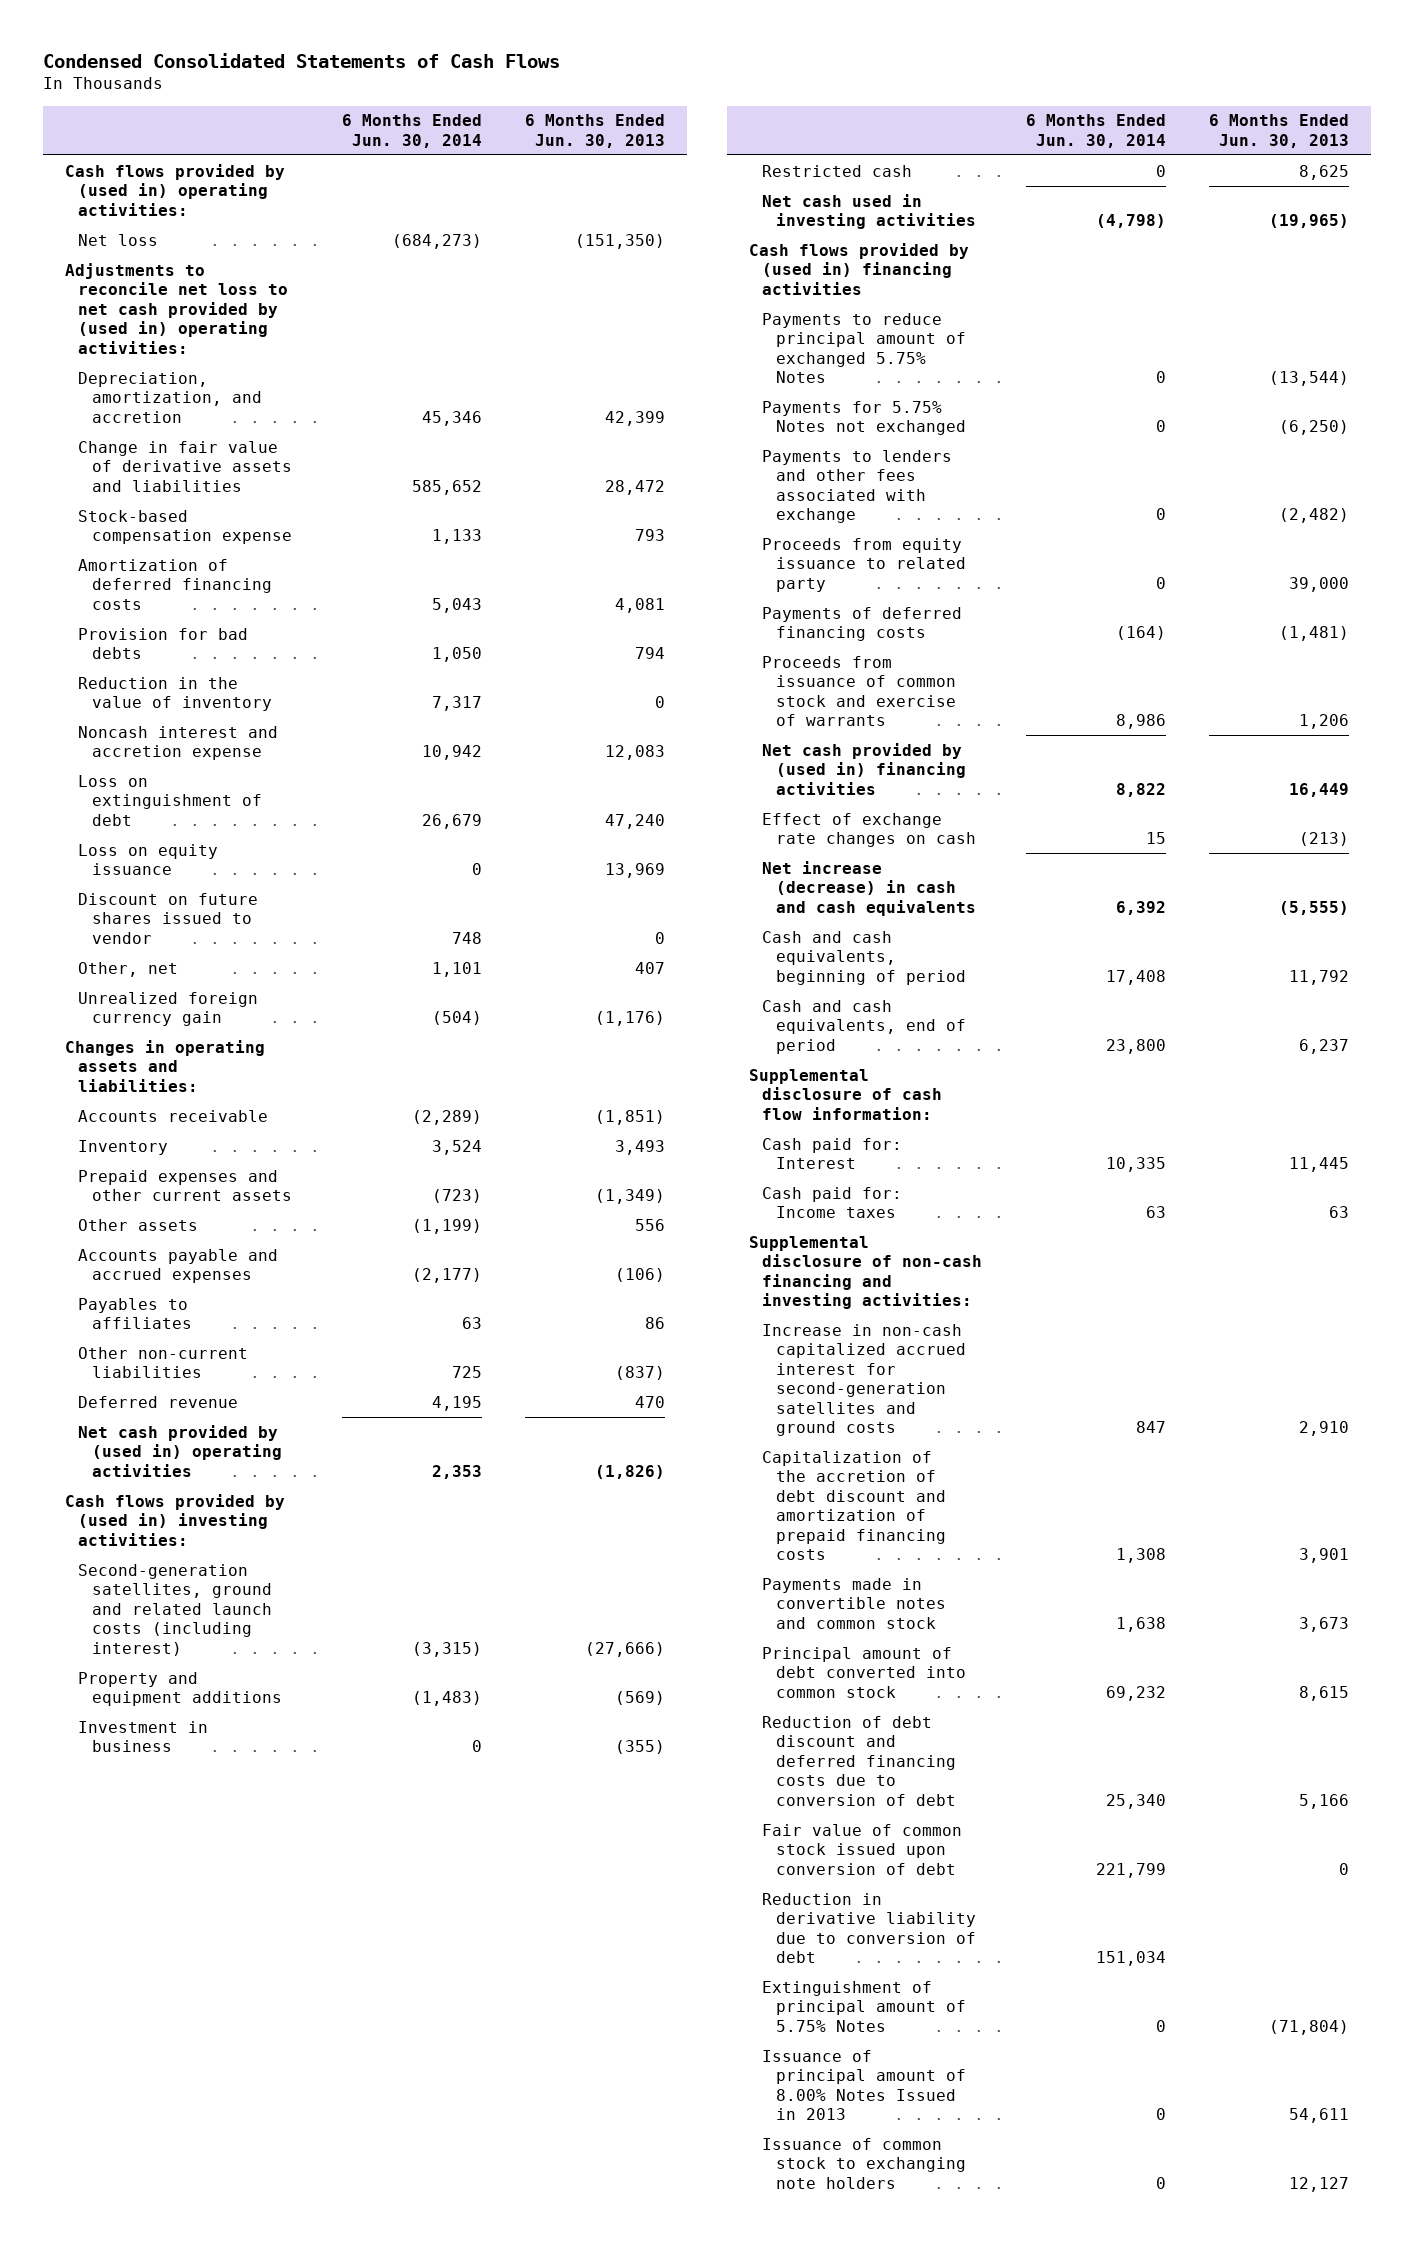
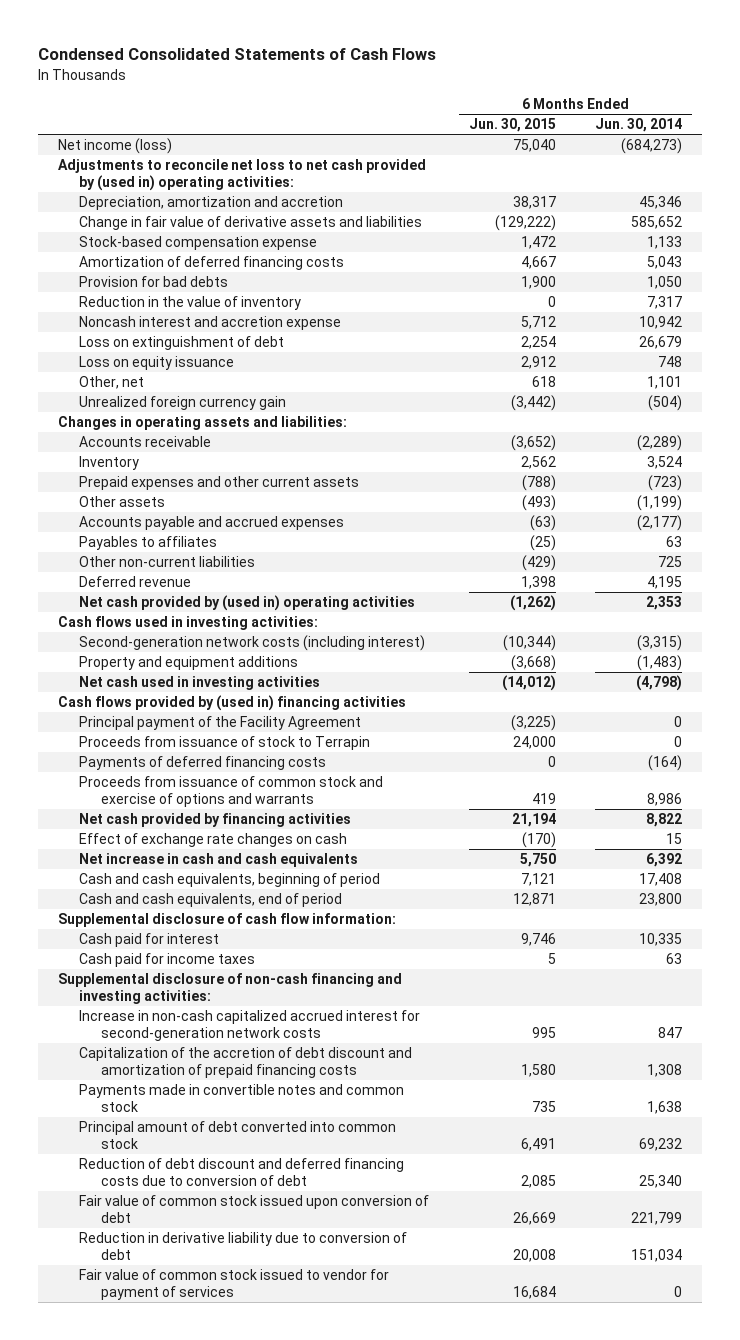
- | 6 Months Ended Jun. 30, 2014 | 6 Months Ended Jun. 30, 2013
+ | 6 Months Ended Jun. 30, 2015 | 6 Months Ended Jun. 30, 2014
- Cash flows provided by (used in) operating activities:
- Net loss | (684,273) | (151,350)
+ Net income (loss) | 75,040 | (684,273)
- Depreciation, amortization, and accretion | 45,346 | 42,399
+ Depreciation, amortization and accretion | 38,317 | 45,346
- Loss on equity issuance | 0 | 13,969
- Discount on future shares issued to vendor | 748 | 0
+ Loss on equity issuance | 2,912 | 748
- Cash flows provided by (used in) investing activities:
- Second-generation satellites, ground and related launch costs (including interest) | (3,315) | (27,666)
+ Cash flows used in investing activities:
+ Second-generation network costs (including interest) | (10,344) | (3,315)
- Investment in business | 0 | (355)
- Restricted cash | 0 | 8,625
- Payments to reduce principal amount of exchanged 5.75% Notes | 0 | (13,544)
- Payments for 5.75% Notes not exchanged | 0 | (6,250)
- Payments to lenders and other fees associated with exchange | 0 | (2,482)
- Proceeds from equity issuance to related party | 0 | 39,000
+ Principal payment of the Facility Agreement | (3,225) | 0
+ Proceeds from issuance of stock to Terrapin | 24,000 | 0
- Proceeds from issuance of common stock and exercise of warrants | 8,986 | 1,206
- Net cash provided by (used in) financing activities | 8,822 | 16,449
+ Proceeds from issuance of common stock and exercise of options and warrants | 419 | 8,986
+ Net cash provided by financing activities | 21,194 | 8,822
- Net increase (decrease) in cash and cash equivalents | 6,392 | (5,555)
+ Net increase in cash and cash equivalents | 5,750 | 6,392
- Cash paid for: Interest | 10,335 | 11,445
- Cash paid for: Income taxes | 63 | 63
+ Cash paid for interest | 9,746 | 10,335
+ Cash paid for income taxes | 5 | 63
- Increase in non-cash capitalized accrued interest for second-generation satellites and ground costs | 847 | 2,910
+ Increase in non-cash capitalized accrued interest for second-generation network costs | 995 | 847
- Extinguishment of principal amount of 5.75% Notes | 0 | (71,804)
- Issuance of principal amount of 8.00% Notes Issued in 2013 | 0 | 54,611
- Issuance of common stock to exchanging note holders | 0 | 12,127
+ Fair value of common stock issued to vendor for payment of services | 16,684 | 0

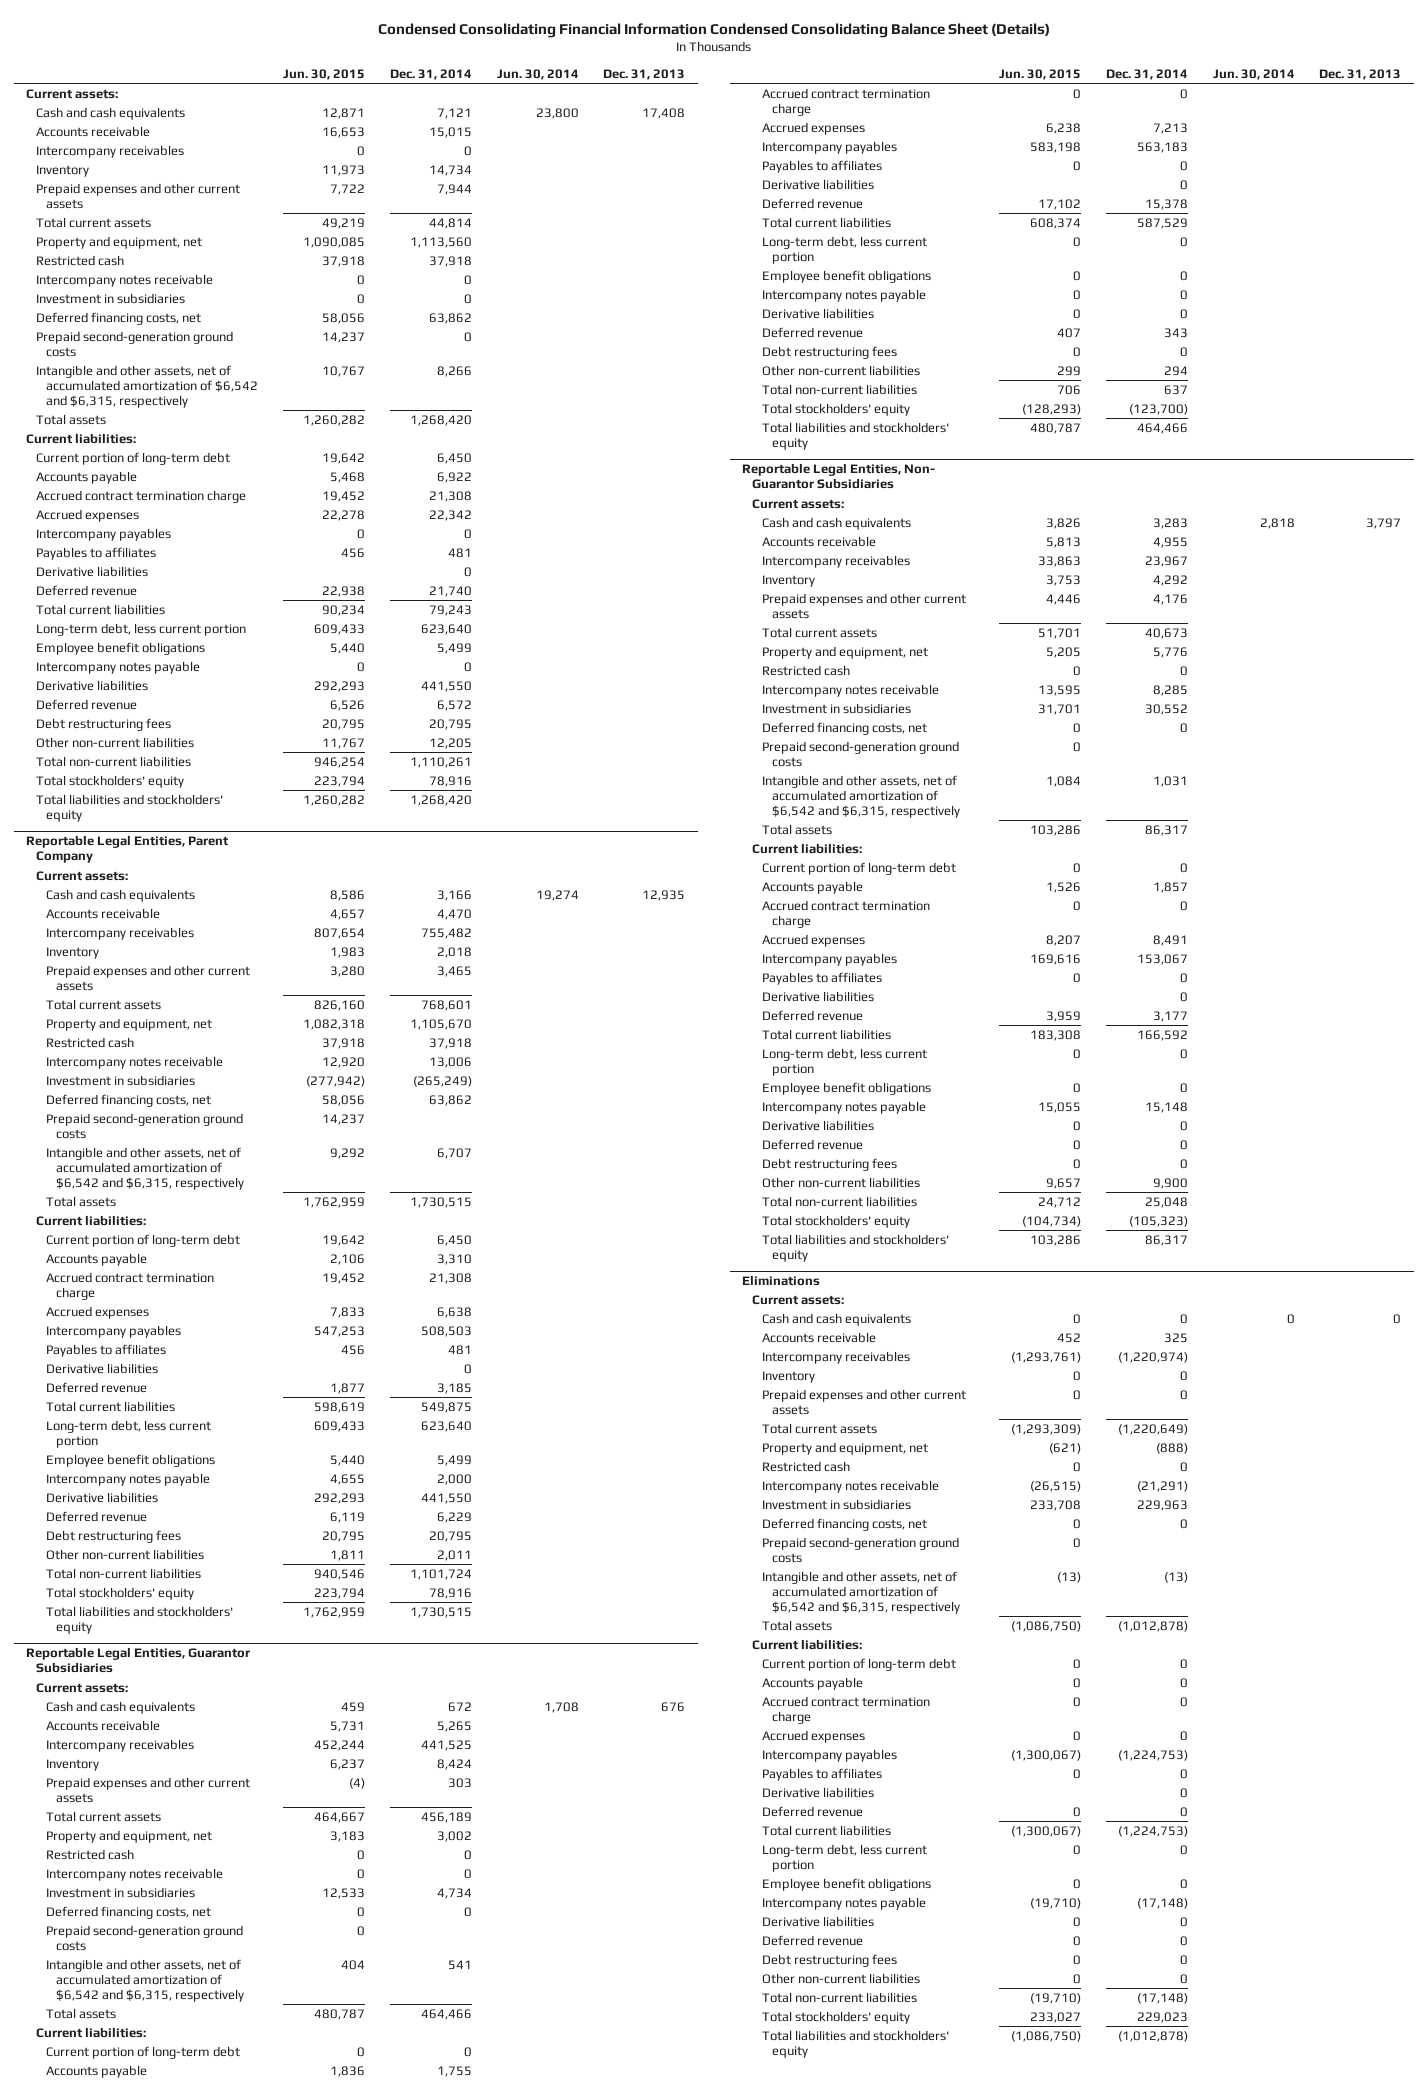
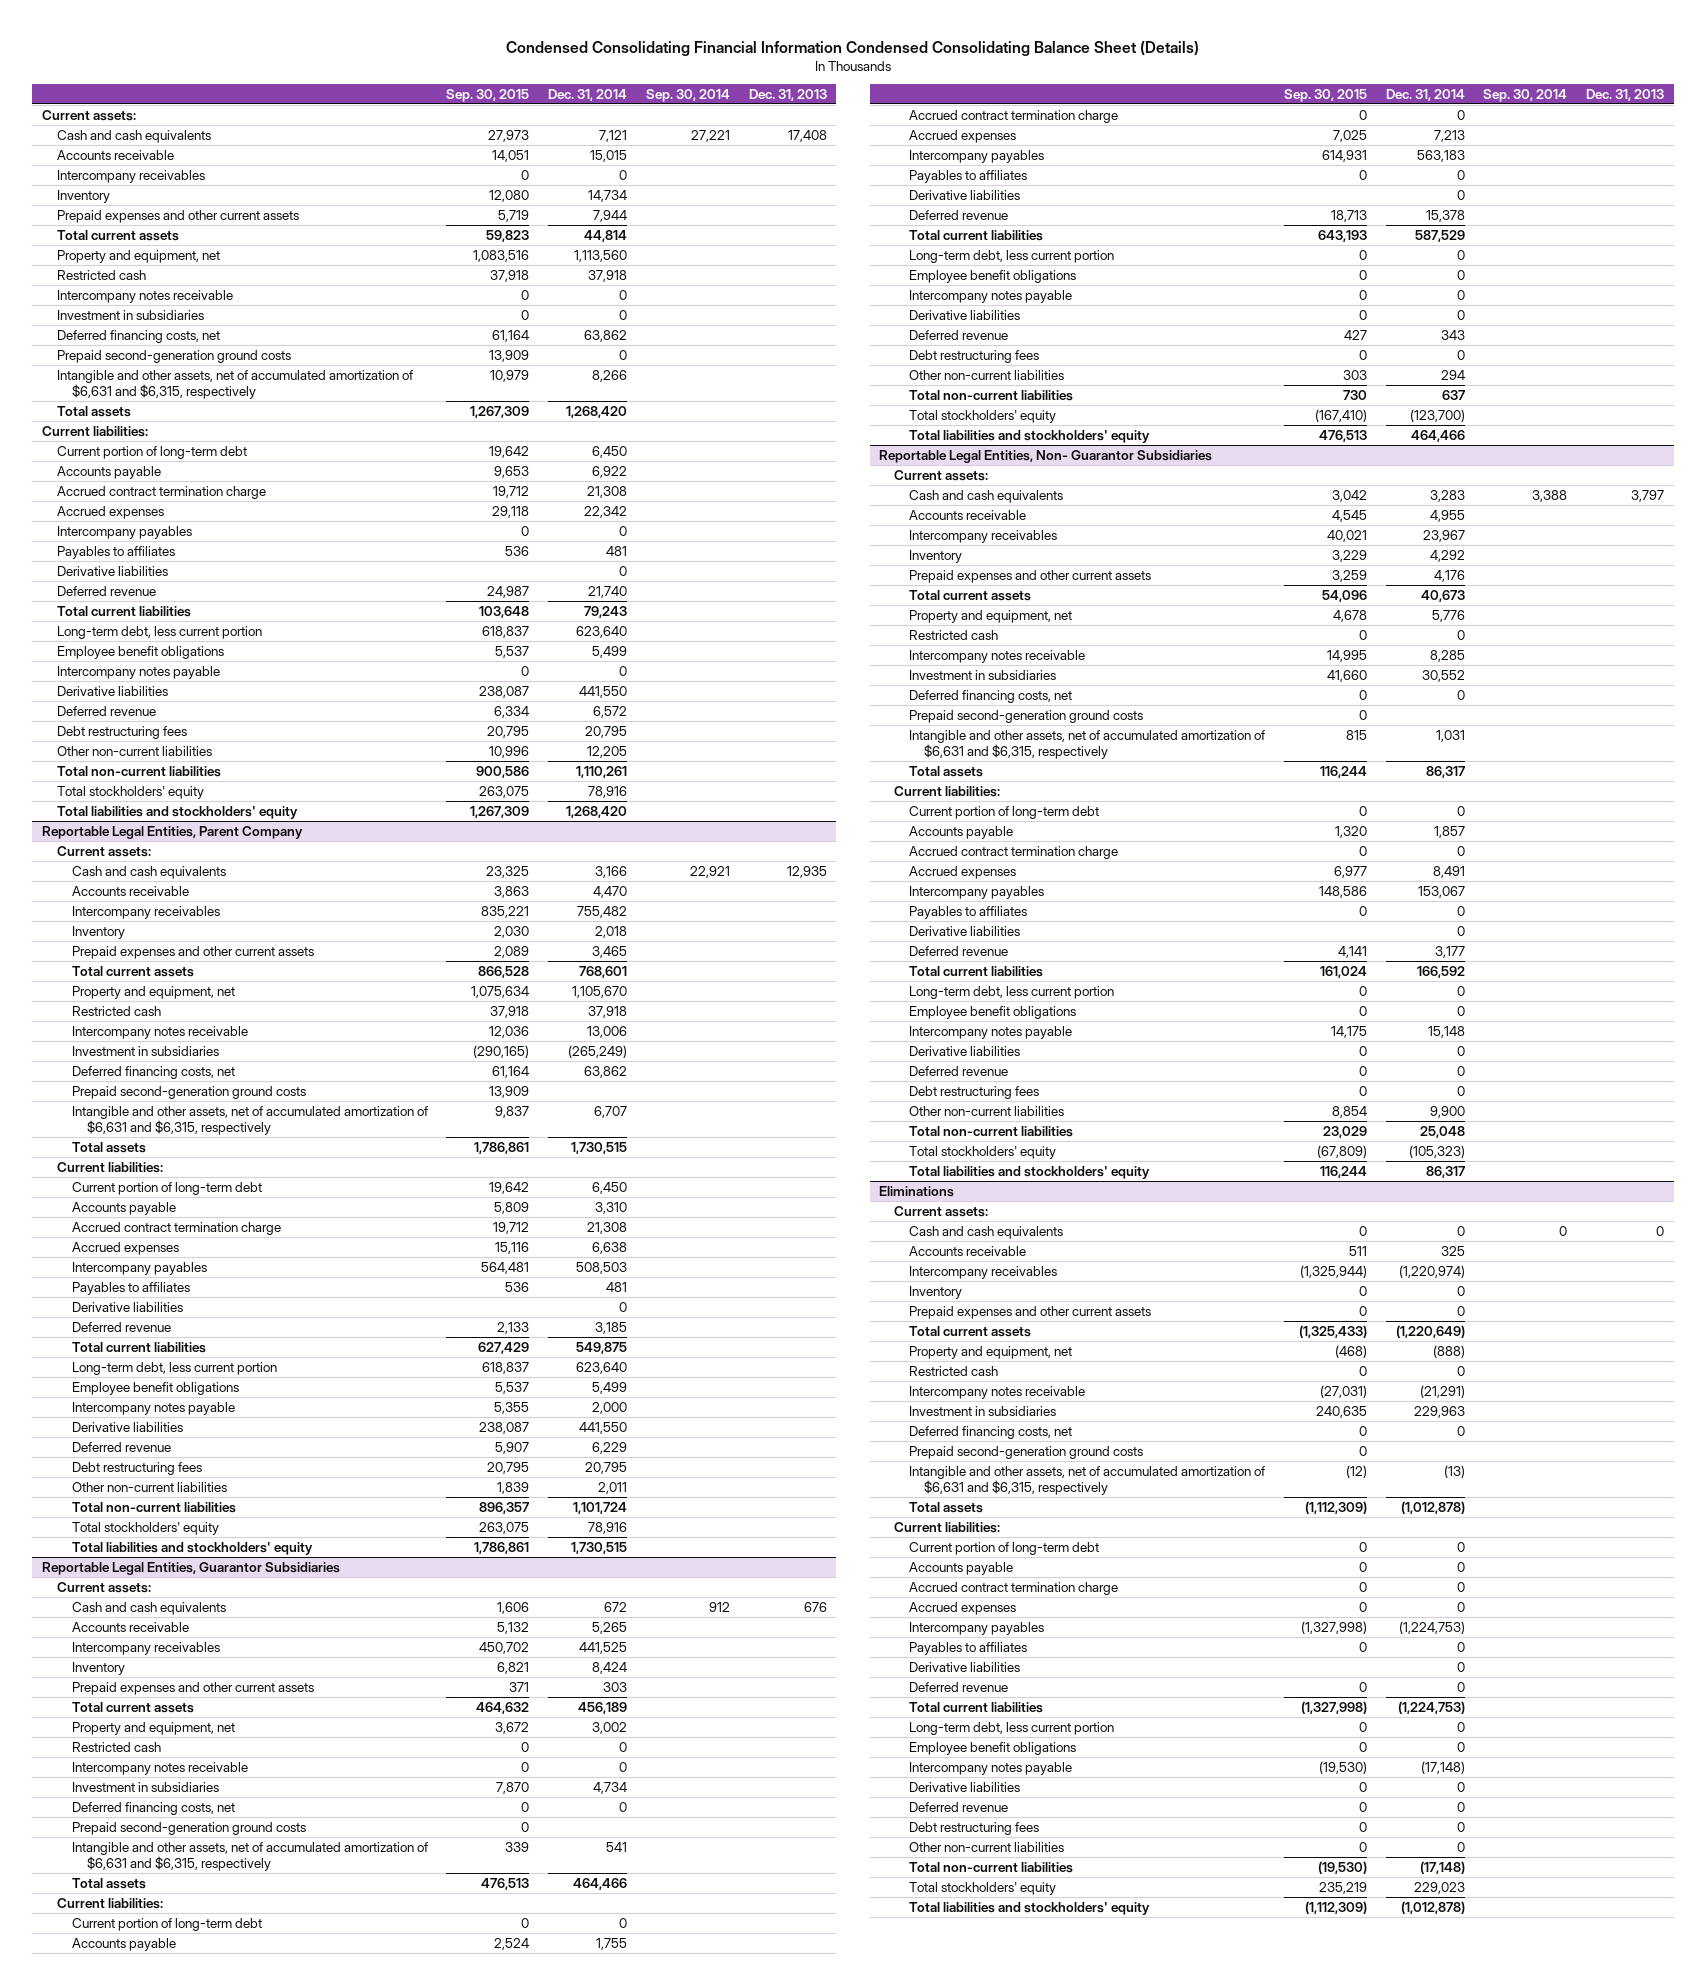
- | Jun. 30, 2015 | Dec. 31, 2014 | Jun. 30, 2014 | Dec. 31, 2013
+ | Sep. 30, 2015 | Dec. 31, 2014 | Sep. 30, 2014 | Dec. 31, 2013
- Intangible and other assets, net of accumulated amortization of $6,542 and $6,315, respectively | 10,767 | 8,266 | |
+ Intangible and other assets, net of accumulated amortization of $6,631 and $6,315, respectively | 10,979 | 8,266 | |
@ Reportable Legal Entities, Parent Company
- Intangible and other assets, net of accumulated amortization of $6,542 and $6,315, respectively | 9,292 | 6,707 | |
+ Intangible and other assets, net of accumulated amortization of $6,631 and $6,315, respectively | 9,837 | 6,707 | |
@ Reportable Legal Entities, Guarantor Subsidiaries
- Intangible and other assets, net of accumulated amortization of $6,542 and $6,315, respectively | 404 | 541 | |
+ Intangible and other assets, net of accumulated amortization of $6,631 and $6,315, respectively | 339 | 541 | |
@ Reportable Legal Entities, Non- Guarantor Subsidiaries
- Intangible and other assets, net of accumulated amortization of $6,542 and $6,315, respectively | 1,084 | 1,031 | |
+ Intangible and other assets, net of accumulated amortization of $6,631 and $6,315, respectively | 815 | 1,031 | |
@ Eliminations
- Intangible and other assets, net of accumulated amortization of $6,542 and $6,315, respectively | (13) | (13) | |
+ Intangible and other assets, net of accumulated amortization of $6,631 and $6,315, respectively | (12) | (13) | |

